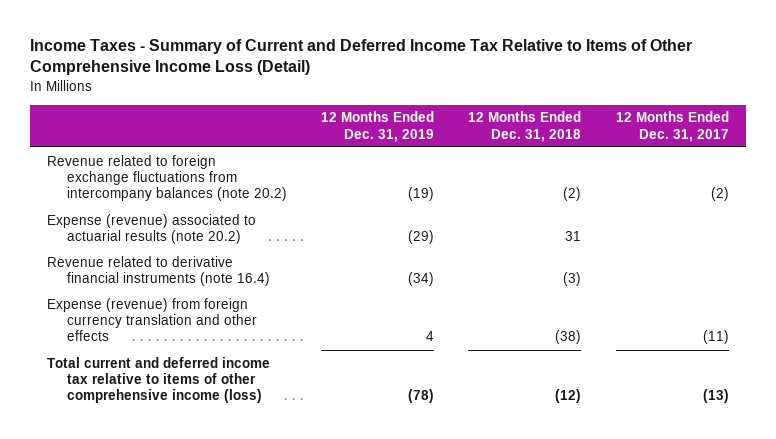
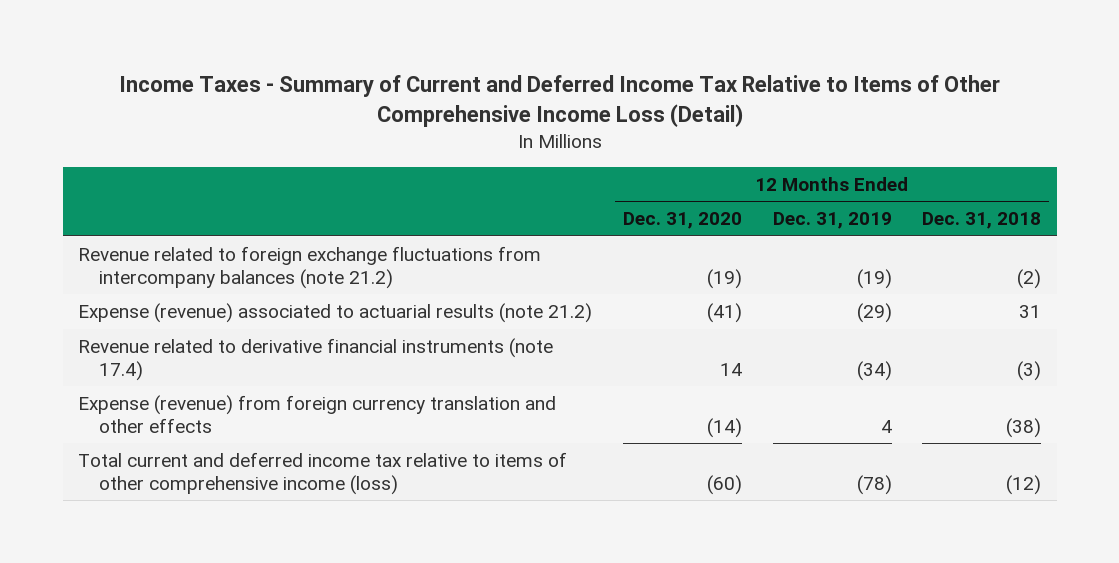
- | 12 Months Ended Dec. 31, 2019 | 12 Months Ended Dec. 31, 2018 | 12 Months Ended Dec. 31, 2017
+ | 12 Months Ended Dec. 31, 2020 | 12 Months Ended Dec. 31, 2019 | 12 Months Ended Dec. 31, 2018
- Revenue related to foreign exchange fluctuations from intercompany balances (note 20.2) | (19) | (2) | (2)
- Expense (revenue) associated to actuarial results (note 20.2) | (29) | 31 |
- Revenue related to derivative financial instruments (note 16.4) | (34) | (3) |
+ Revenue related to foreign exchange fluctuations from intercompany balances (note 21.2) | (19) | (19) | (2)
+ Expense (revenue) associated to actuarial results (note 21.2) | (41) | (29) | 31
+ Revenue related to derivative financial instruments (note 17.4) | 14 | (34) | (3)

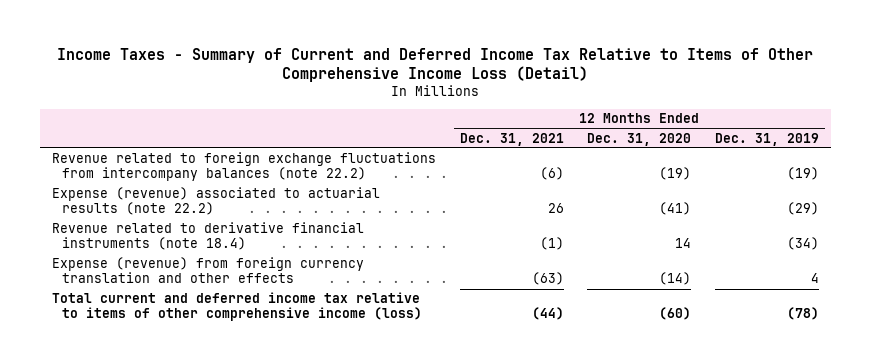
- | 12 Months Ended Dec. 31, 2020 | 12 Months Ended Dec. 31, 2019 | 12 Months Ended Dec. 31, 2018
+ | 12 Months Ended Dec. 31, 2021 | 12 Months Ended Dec. 31, 2020 | 12 Months Ended Dec. 31, 2019
- Revenue related to foreign exchange fluctuations from intercompany balances (note 21.2) | (19) | (19) | (2)
- Expense (revenue) associated to actuarial results (note 21.2) | (41) | (29) | 31
- Revenue related to derivative financial instruments (note 17.4) | 14 | (34) | (3)
+ Revenue related to foreign exchange fluctuations from intercompany balances (note 22.2) | (6) | (19) | (19)
+ Expense (revenue) associated to actuarial results (note 22.2) | 26 | (41) | (29)
+ Revenue related to derivative financial instruments (note 18.4) | (1) | 14 | (34)

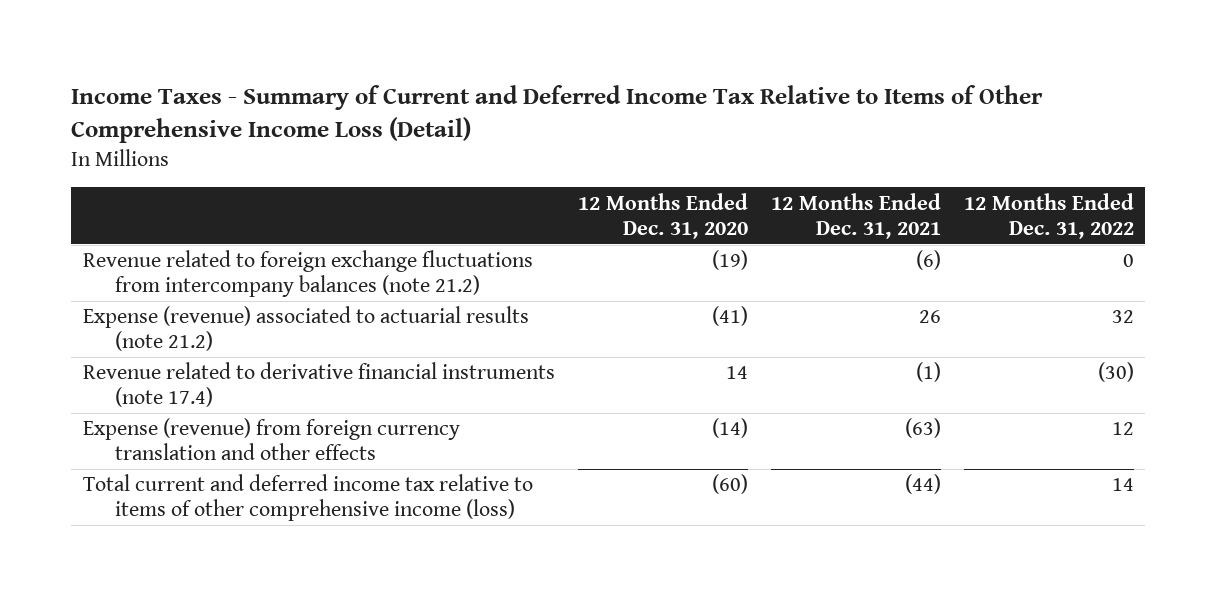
- | 12 Months Ended Dec. 31, 2021 | 12 Months Ended Dec. 31, 2020 | 12 Months Ended Dec. 31, 2019
+ | 12 Months Ended Dec. 31, 2020 | 12 Months Ended Dec. 31, 2021 | 12 Months Ended Dec. 31, 2022
- Revenue related to foreign exchange fluctuations from intercompany balances (note 22.2) | (6) | (19) | (19)
- Expense (revenue) associated to actuarial results (note 22.2) | 26 | (41) | (29)
- Revenue related to derivative financial instruments (note 18.4) | (1) | 14 | (34)
+ Revenue related to foreign exchange fluctuations from intercompany balances (note 21.2) | (19) | (6) | 0
+ Expense (revenue) associated to actuarial results (note 21.2) | (41) | 26 | 32
+ Revenue related to derivative financial instruments (note 17.4) | 14 | (1) | (30)

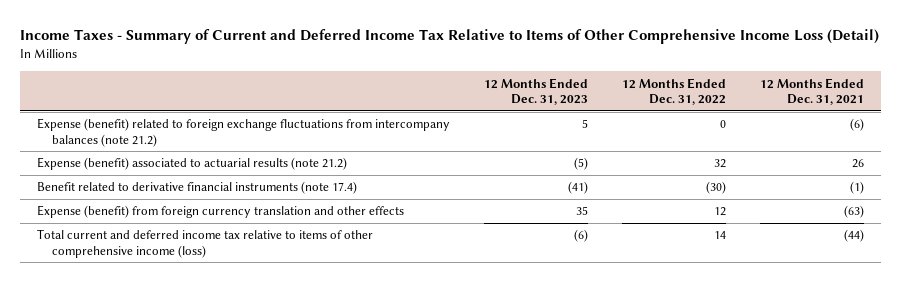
- | 12 Months Ended Dec. 31, 2020 | 12 Months Ended Dec. 31, 2021 | 12 Months Ended Dec. 31, 2022
+ | 12 Months Ended Dec. 31, 2023 | 12 Months Ended Dec. 31, 2022 | 12 Months Ended Dec. 31, 2021
- Revenue related to foreign exchange fluctuations from intercompany balances (note 21.2) | (19) | (6) | 0
- Expense (revenue) associated to actuarial results (note 21.2) | (41) | 26 | 32
- Revenue related to derivative financial instruments (note 17.4) | 14 | (1) | (30)
- Expense (revenue) from foreign currency translation and other effects | (14) | (63) | 12
+ Expense (benefit) related to foreign exchange fluctuations from intercompany balances (note 21.2) | 5 | 0 | (6)
+ Expense (benefit) associated to actuarial results (note 21.2) | (5) | 32 | 26
+ Benefit related to derivative financial instruments (note 17.4) | (41) | (30) | (1)
+ Expense (benefit) from foreign currency translation and other effects | 35 | 12 | (63)

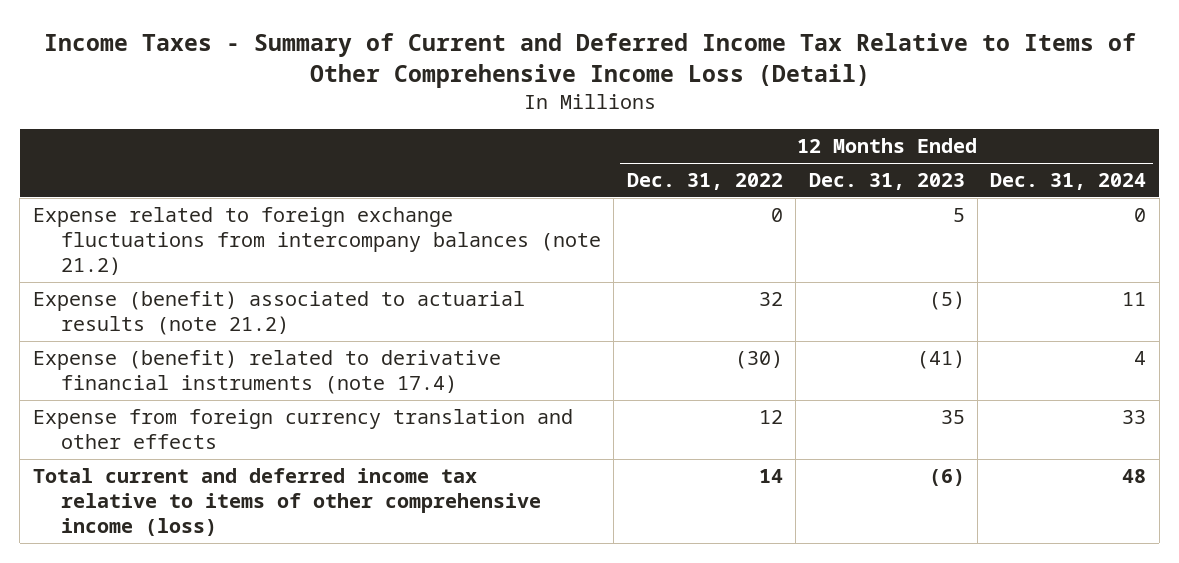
- | 12 Months Ended Dec. 31, 2023 | 12 Months Ended Dec. 31, 2022 | 12 Months Ended Dec. 31, 2021
+ | 12 Months Ended Dec. 31, 2022 | 12 Months Ended Dec. 31, 2023 | 12 Months Ended Dec. 31, 2024
- Expense (benefit) related to foreign exchange fluctuations from intercompany balances (note 21.2) | 5 | 0 | (6)
+ Expense related to foreign exchange fluctuations from intercompany balances (note 21.2) | 0 | 5 | 0
- Benefit related to derivative financial instruments (note 17.4) | (41) | (30) | (1)
- Expense (benefit) from foreign currency translation and other effects | 35 | 12 | (63)
+ Expense (benefit) related to derivative financial instruments (note 17.4) | (30) | (41) | 4
+ Expense from foreign currency translation and other effects | 12 | 35 | 33

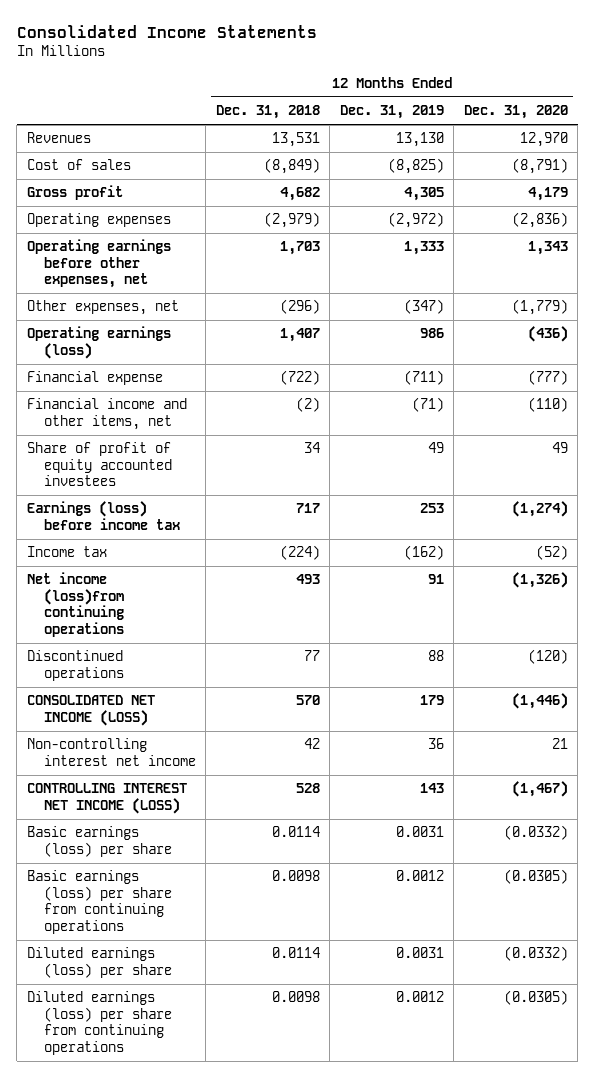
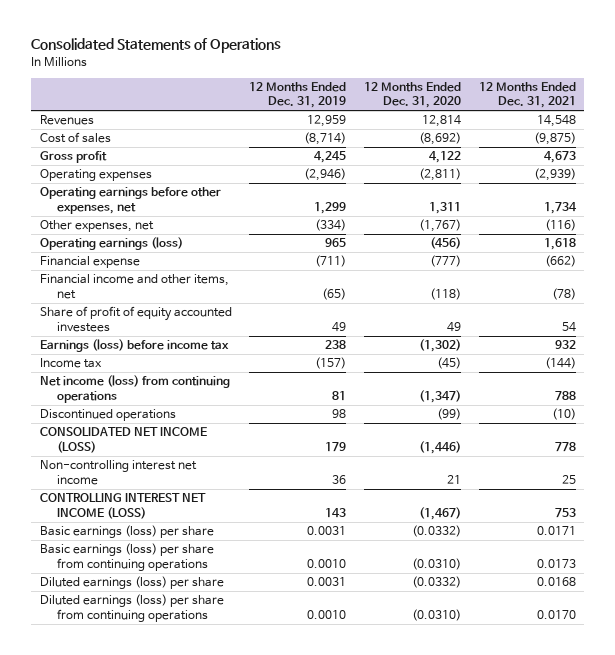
- Consolidated Income Statements
+ Consolidated Statements of Operations
- | 12 Months Ended Dec. 31, 2018 | 12 Months Ended Dec. 31, 2019 | 12 Months Ended Dec. 31, 2020
+ | 12 Months Ended Dec. 31, 2019 | 12 Months Ended Dec. 31, 2020 | 12 Months Ended Dec. 31, 2021
- Revenues | 13,531 | 13,130 | 12,970
- Cost of sales | (8,849) | (8,825) | (8,791)
- Gross profit | 4,682 | 4,305 | 4,179
- Operating expenses | (2,979) | (2,972) | (2,836)
- Operating earnings before other expenses, net | 1,703 | 1,333 | 1,343
- Other expenses, net | (296) | (347) | (1,779)
- Operating earnings (loss) | 1,407 | 986 | (436)
+ Revenues | 12,959 | 12,814 | 14,548
+ Cost of sales | (8,714) | (8,692) | (9,875)
+ Gross profit | 4,245 | 4,122 | 4,673
+ Operating expenses | (2,946) | (2,811) | (2,939)
+ Operating earnings before other expenses, net | 1,299 | 1,311 | 1,734
+ Other expenses, net | (334) | (1,767) | (116)
+ Operating earnings (loss) | 965 | (456) | 1,618
- Financial income and other items, net | (2) | (71) | (110)
+ Financial income and other items, net | (65) | (118) | (78)
- Earnings (loss) before income tax | 717 | 253 | (1,274)
- Income tax | (224) | (162) | (52)
- Net income (loss)from continuing operations | 493 | 91 | (1,326)
- Discontinued operations | 77 | 88 | (120)
+ Earnings (loss) before income tax | 238 | (1,302) | 932
+ Income tax | (157) | (45) | (144)
+ Net income (loss) from continuing operations | 81 | (1,347) | 788
+ Discontinued operations | 98 | (99) | (10)
- Basic earnings (loss) per share from continuing operations | 0.0098 | 0.0012 | (0.0305)
+ Basic earnings (loss) per share from continuing operations | 0.0010 | (0.0310) | 0.0173
- Diluted earnings (loss) per share from continuing operations | 0.0098 | 0.0012 | (0.0305)
+ Diluted earnings (loss) per share from continuing operations | 0.0010 | (0.0310) | 0.0170

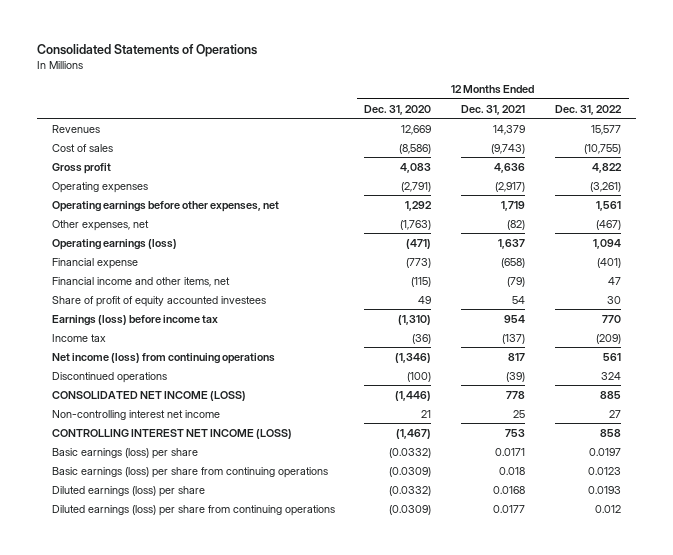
- | 12 Months Ended Dec. 31, 2019 | 12 Months Ended Dec. 31, 2020 | 12 Months Ended Dec. 31, 2021
+ | 12 Months Ended Dec. 31, 2020 | 12 Months Ended Dec. 31, 2021 | 12 Months Ended Dec. 31, 2022
- Revenues | 12,959 | 12,814 | 14,548
- Cost of sales | (8,714) | (8,692) | (9,875)
- Gross profit | 4,245 | 4,122 | 4,673
- Operating expenses | (2,946) | (2,811) | (2,939)
- Operating earnings before other expenses, net | 1,299 | 1,311 | 1,734
- Other expenses, net | (334) | (1,767) | (116)
- Operating earnings (loss) | 965 | (456) | 1,618
- Financial expense | (711) | (777) | (662)
- Financial income and other items, net | (65) | (118) | (78)
+ Revenues | 12,669 | 14,379 | 15,577
+ Cost of sales | (8,586) | (9,743) | (10,755)
+ Gross profit | 4,083 | 4,636 | 4,822
+ Operating expenses | (2,791) | (2,917) | (3,261)
+ Operating earnings before other expenses, net | 1,292 | 1,719 | 1,561
+ Other expenses, net | (1,763) | (82) | (467)
+ Operating earnings (loss) | (471) | 1,637 | 1,094
+ Financial expense | (773) | (658) | (401)
+ Financial income and other items, net | (115) | (79) | 47
- Earnings (loss) before income tax | 238 | (1,302) | 932
- Income tax | (157) | (45) | (144)
- Net income (loss) from continuing operations | 81 | (1,347) | 788
- Discontinued operations | 98 | (99) | (10)
+ Earnings (loss) before income tax | (1,310) | 954 | 770
+ Income tax | (36) | (137) | (209)
+ Net income (loss) from continuing operations | (1,346) | 817 | 561
+ Discontinued operations | (100) | (39) | 324
- Basic earnings (loss) per share from continuing operations | 0.0010 | (0.0310) | 0.0173
+ Basic earnings (loss) per share from continuing operations | (0.0309) | 0.018 | 0.0123
- Diluted earnings (loss) per share from continuing operations | 0.0010 | (0.0310) | 0.0170
+ Diluted earnings (loss) per share from continuing operations | (0.0309) | 0.0177 | 0.012

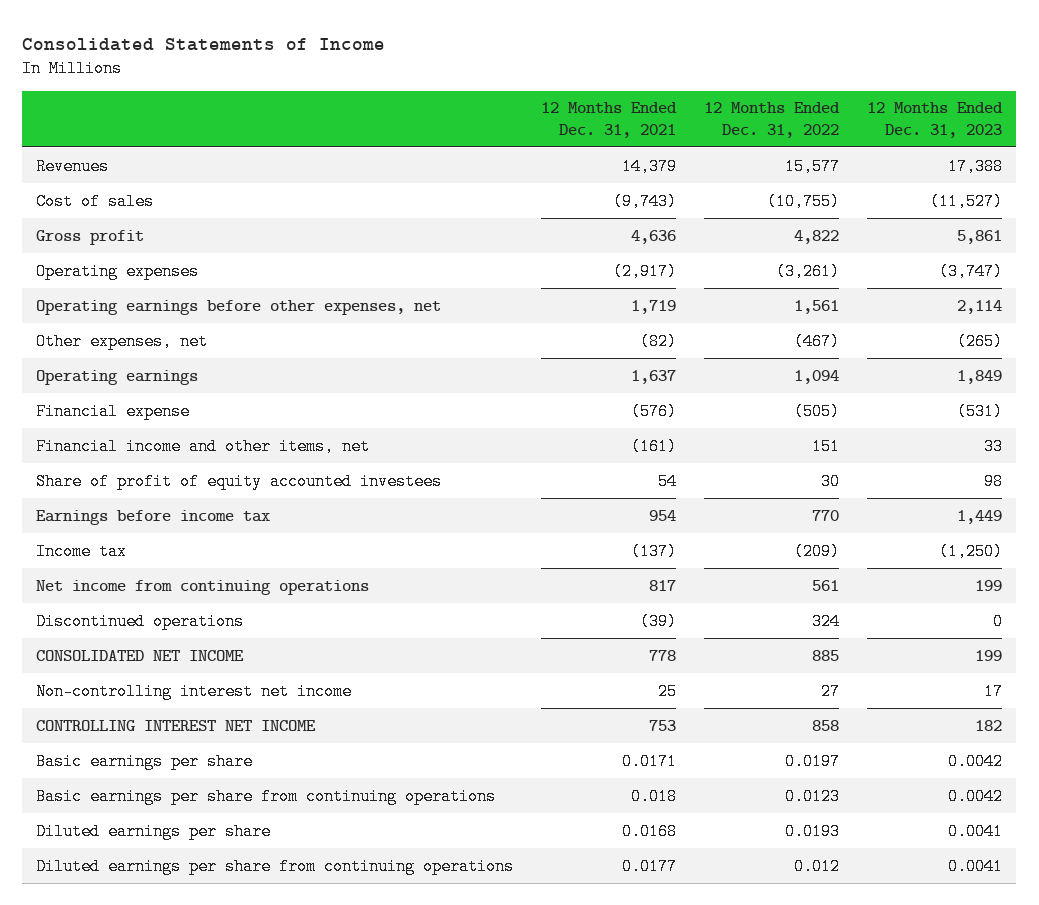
- Consolidated Statements of Operations
+ Consolidated Statements of Income
- | 12 Months Ended Dec. 31, 2020 | 12 Months Ended Dec. 31, 2021 | 12 Months Ended Dec. 31, 2022
+ | 12 Months Ended Dec. 31, 2021 | 12 Months Ended Dec. 31, 2022 | 12 Months Ended Dec. 31, 2023
- Operating earnings (loss) | (471) | 1,637 | 1,094
- Financial expense | (773) | (658) | (401)
- Financial income and other items, net | (115) | (79) | 47
+ Operating earnings | 1,637 | 1,094 | 1,849
+ Financial expense | (576) | (505) | (531)
+ Financial income and other items, net | (161) | 151 | 33
- Earnings (loss) before income tax | (1,310) | 954 | 770
+ Earnings before income tax | 954 | 770 | 1,449
- Net income (loss) from continuing operations | (1,346) | 817 | 561
+ Net income from continuing operations | 817 | 561 | 199
- CONSOLIDATED NET INCOME (LOSS) | (1,446) | 778 | 885
+ CONSOLIDATED NET INCOME | 778 | 885 | 199
- CONTROLLING INTEREST NET INCOME (LOSS) | (1,467) | 753 | 858
- Basic earnings (loss) per share | (0.0332) | 0.0171 | 0.0197
- Basic earnings (loss) per share from continuing operations | (0.0309) | 0.018 | 0.0123
- Diluted earnings (loss) per share | (0.0332) | 0.0168 | 0.0193
- Diluted earnings (loss) per share from continuing operations | (0.0309) | 0.0177 | 0.012
+ CONTROLLING INTEREST NET INCOME | 753 | 858 | 182
+ Basic earnings per share | 0.0171 | 0.0197 | 0.0042
+ Basic earnings per share from continuing operations | 0.018 | 0.0123 | 0.0042
+ Diluted earnings per share | 0.0168 | 0.0193 | 0.0041
+ Diluted earnings per share from continuing operations | 0.0177 | 0.012 | 0.0041

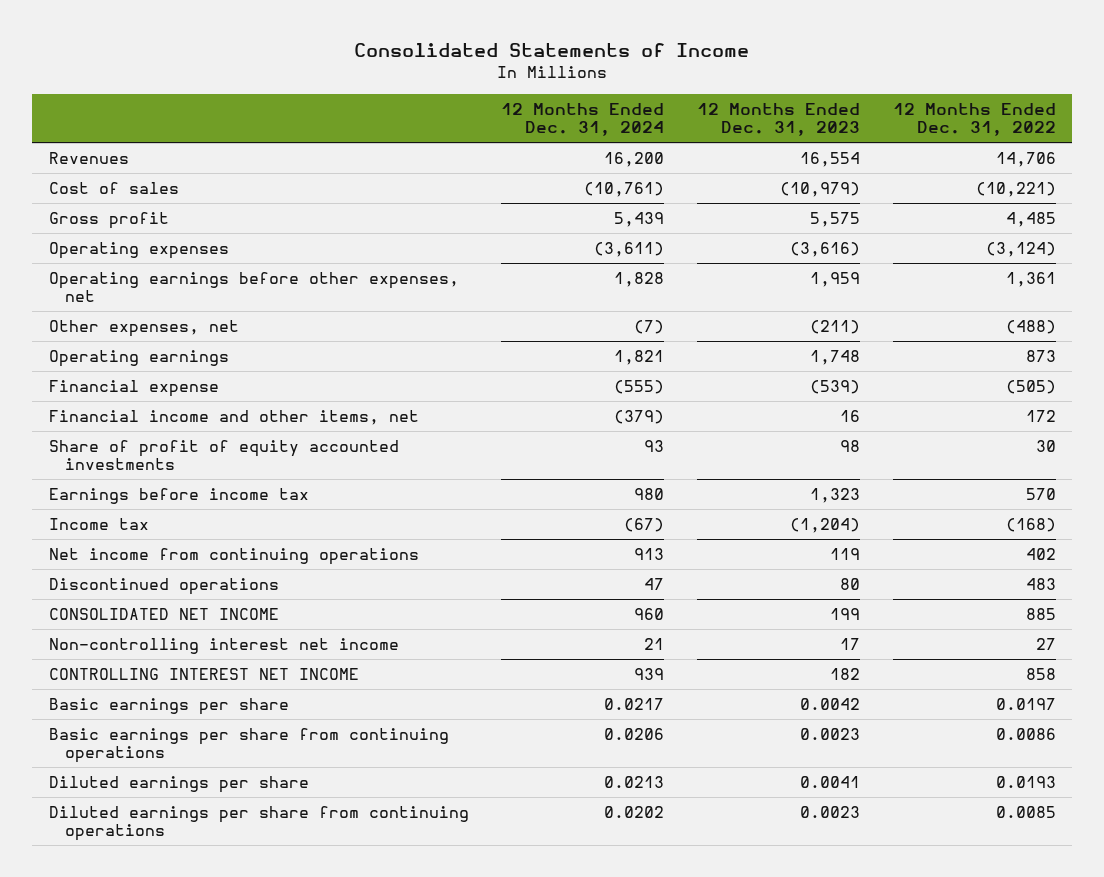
- | 12 Months Ended Dec. 31, 2021 | 12 Months Ended Dec. 31, 2022 | 12 Months Ended Dec. 31, 2023
+ | 12 Months Ended Dec. 31, 2024 | 12 Months Ended Dec. 31, 2023 | 12 Months Ended Dec. 31, 2022
- Revenues | 14,379 | 15,577 | 17,388
- Cost of sales | (9,743) | (10,755) | (11,527)
- Gross profit | 4,636 | 4,822 | 5,861
- Operating expenses | (2,917) | (3,261) | (3,747)
- Operating earnings before other expenses, net | 1,719 | 1,561 | 2,114
- Other expenses, net | (82) | (467) | (265)
- Operating earnings | 1,637 | 1,094 | 1,849
- Financial expense | (576) | (505) | (531)
- Financial income and other items, net | (161) | 151 | 33
- Share of profit of equity accounted investees | 54 | 30 | 98
- Earnings before income tax | 954 | 770 | 1,449
- Income tax | (137) | (209) | (1,250)
- Net income from continuing operations | 817 | 561 | 199
- Discontinued operations | (39) | 324 | 0
+ Revenues | 16,200 | 16,554 | 14,706
+ Cost of sales | (10,761) | (10,979) | (10,221)
+ Gross profit | 5,439 | 5,575 | 4,485
+ Operating expenses | (3,611) | (3,616) | (3,124)
+ Operating earnings before other expenses, net | 1,828 | 1,959 | 1,361
+ Other expenses, net | (7) | (211) | (488)
+ Operating earnings | 1,821 | 1,748 | 873
+ Financial expense | (555) | (539) | (505)
+ Financial income and other items, net | (379) | 16 | 172
+ Share of profit of equity accounted investments | 93 | 98 | 30
+ Earnings before income tax | 980 | 1,323 | 570
+ Income tax | (67) | (1,204) | (168)
+ Net income from continuing operations | 913 | 119 | 402
+ Discontinued operations | 47 | 80 | 483
- Basic earnings per share from continuing operations | 0.018 | 0.0123 | 0.0042
+ Basic earnings per share from continuing operations | 0.0206 | 0.0023 | 0.0086
- Diluted earnings per share from continuing operations | 0.0177 | 0.012 | 0.0041
+ Diluted earnings per share from continuing operations | 0.0202 | 0.0023 | 0.0085

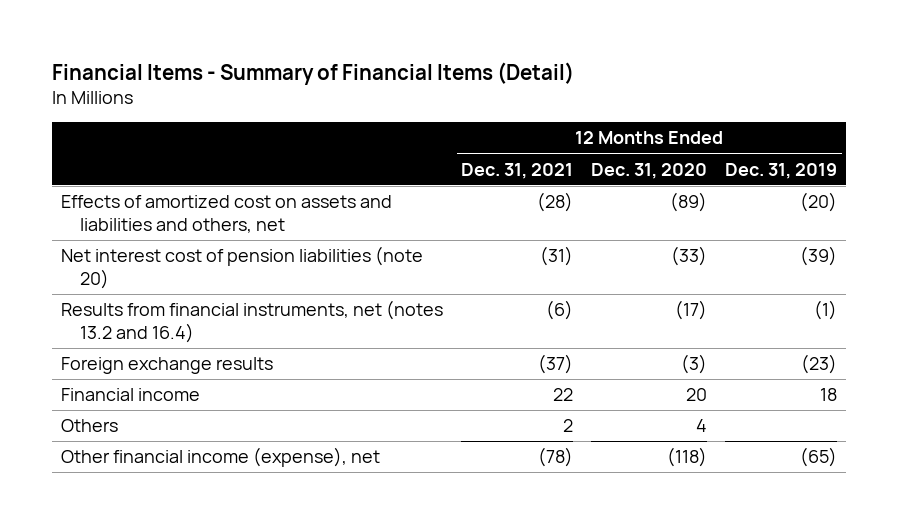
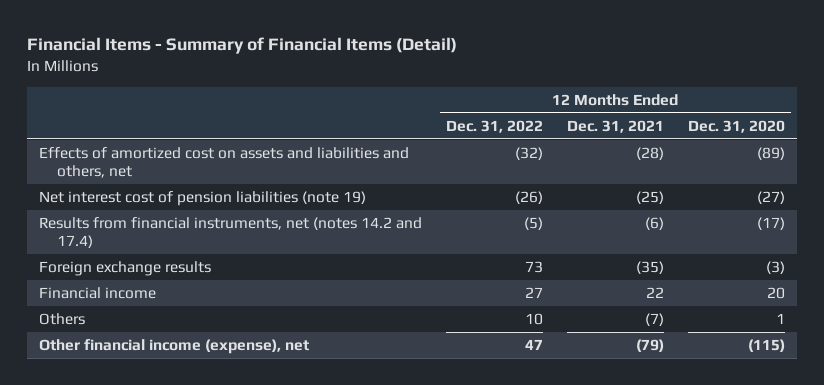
- | 12 Months Ended Dec. 31, 2021 | 12 Months Ended Dec. 31, 2020 | 12 Months Ended Dec. 31, 2019
+ | 12 Months Ended Dec. 31, 2022 | 12 Months Ended Dec. 31, 2021 | 12 Months Ended Dec. 31, 2020
- Net interest cost of pension liabilities (note 20) | (31) | (33) | (39)
- Results from financial instruments, net (notes 13.2 and 16.4) | (6) | (17) | (1)
- Foreign exchange results | (37) | (3) | (23)
+ Net interest cost of pension liabilities (note 19) | (26) | (25) | (27)
+ Results from financial instruments, net (notes 14.2 and 17.4) | (5) | (6) | (17)
+ Foreign exchange results | 73 | (35) | (3)
- Others | 2 | 4 |
- Other financial income (expense), net | (78) | (118) | (65)
+ Others | 10 | (7) | 1
+ Other financial income (expense), net | 47 | (79) | (115)

